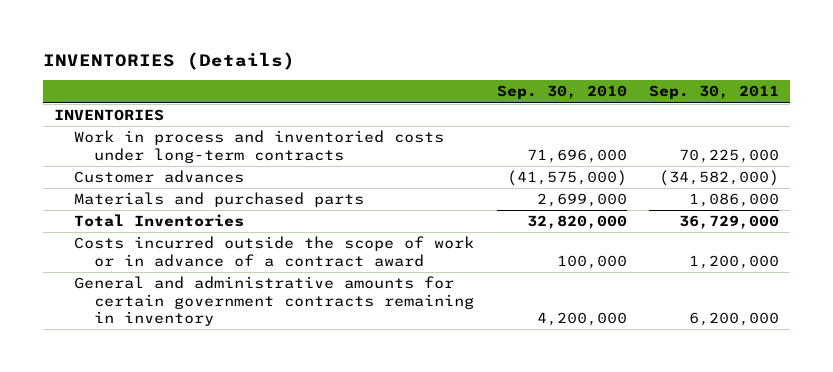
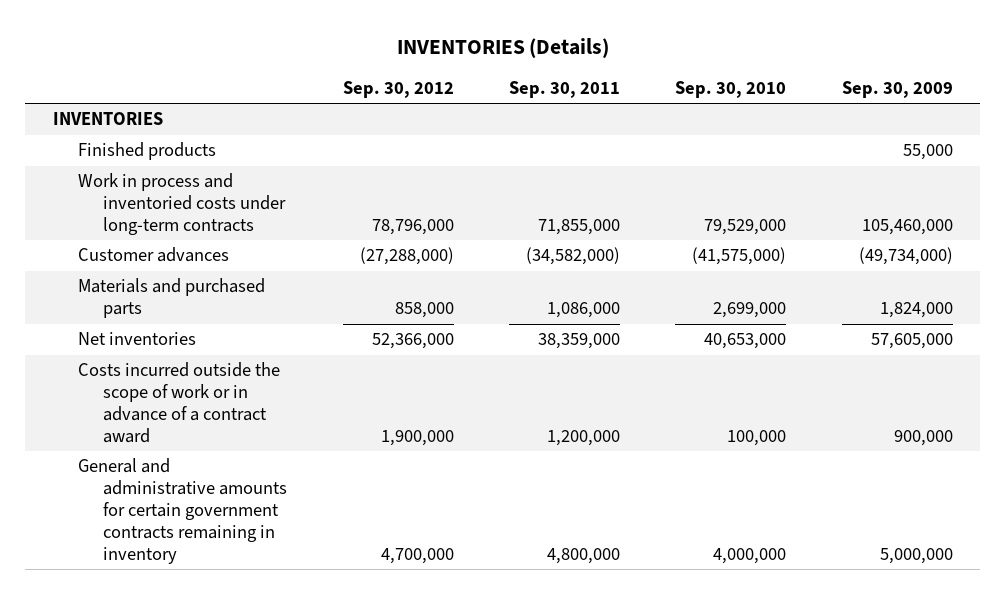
- | Sep. 30, 2010 | Sep. 30, 2011
+ | Sep. 30, 2012 | Sep. 30, 2011 | Sep. 30, 2010 | Sep. 30, 2009
- Work in process and inventoried costs under long-term contracts | 71,696,000 | 70,225,000
+ Finished products | | | | 55,000
+ Work in process and inventoried costs under long-term contracts | 78,796,000 | 71,855,000 | 79,529,000 | 105,460,000
- Total Inventories | 32,820,000 | 36,729,000
+ Net inventories | 52,366,000 | 38,359,000 | 40,653,000 | 57,605,000
- General and administrative amounts for certain government contracts remaining in inventory | 4,200,000 | 6,200,000
+ General and administrative amounts for certain government contracts remaining in inventory | 4,700,000 | 4,800,000 | 4,000,000 | 5,000,000

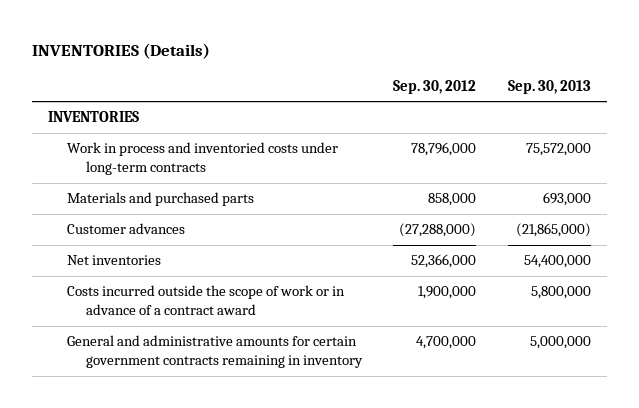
- | Sep. 30, 2012 | Sep. 30, 2011 | Sep. 30, 2010 | Sep. 30, 2009
+ | Sep. 30, 2012 | Sep. 30, 2013
- Finished products | | | | 55,000
moved down: Customer advances | (27,288,000) | (21,865,000)

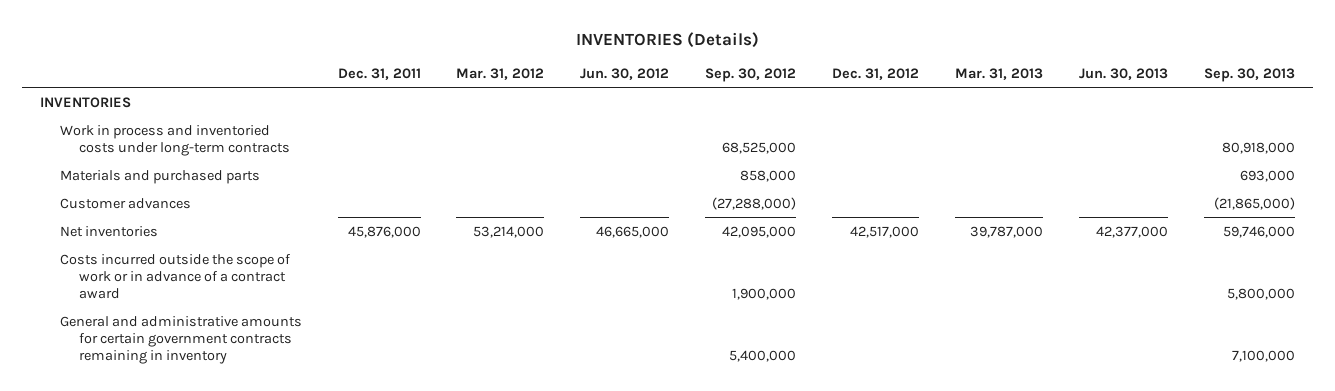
- | Sep. 30, 2012 | Sep. 30, 2013
+ | Dec. 31, 2011 | Mar. 31, 2012 | Jun. 30, 2012 | Sep. 30, 2012 | Dec. 31, 2012 | Mar. 31, 2013 | Jun. 30, 2013 | Sep. 30, 2013
- Work in process and inventoried costs under long-term contracts | 78,796,000 | 75,572,000
+ Work in process and inventoried costs under long-term contracts | | | | 68,525,000 | | | | 80,918,000
- Net inventories | 52,366,000 | 54,400,000
+ Net inventories | 45,876,000 | 53,214,000 | 46,665,000 | 42,095,000 | 42,517,000 | 39,787,000 | 42,377,000 | 59,746,000
- General and administrative amounts for certain government contracts remaining in inventory | 4,700,000 | 5,000,000
+ General and administrative amounts for certain government contracts remaining in inventory | | | | 5,400,000 | | | | 7,100,000

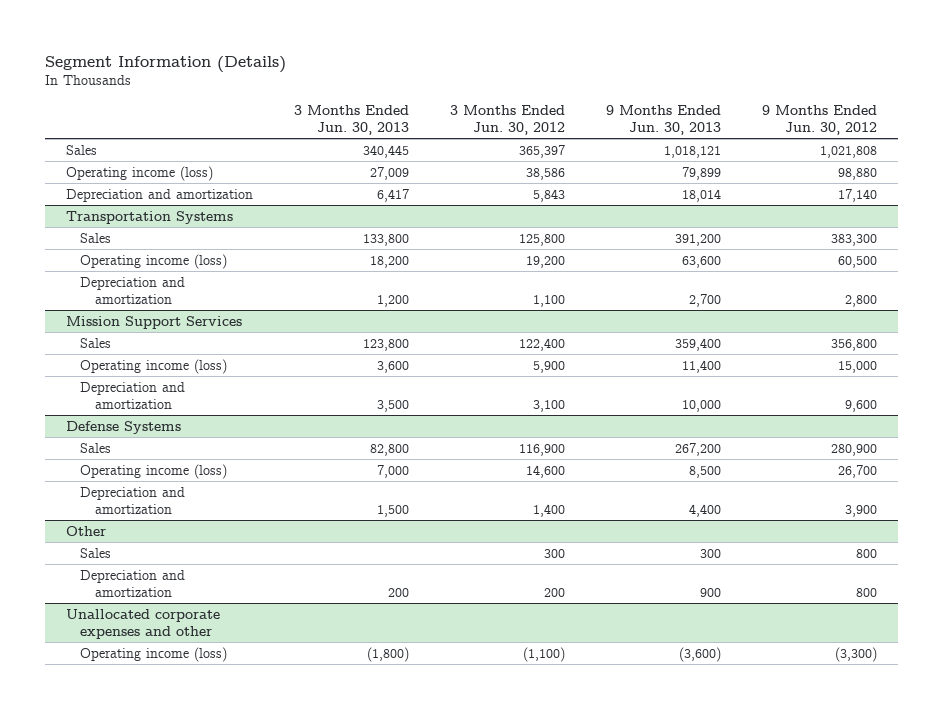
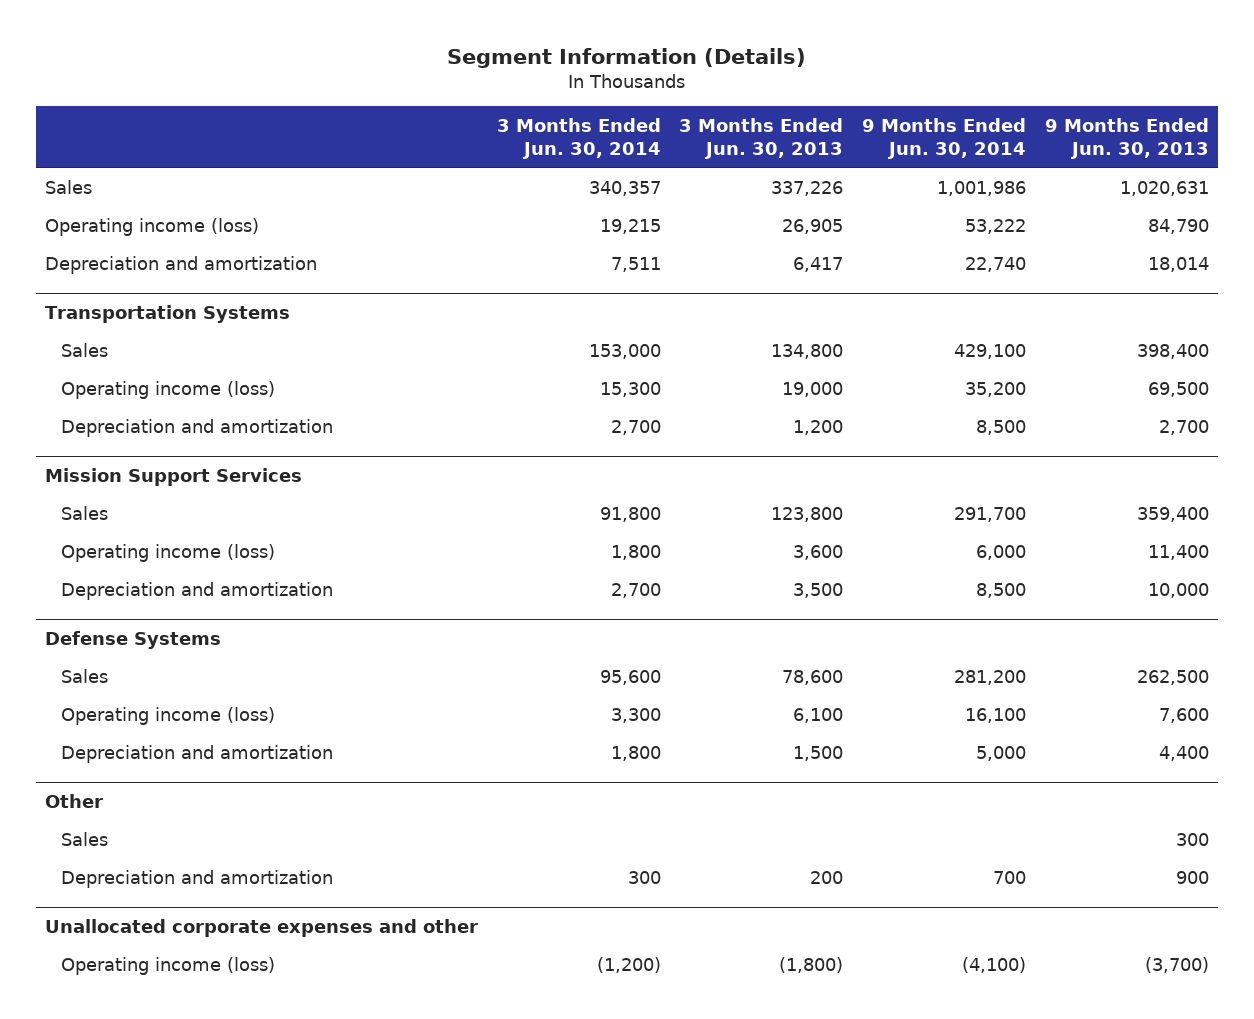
- | 3 Months Ended Jun. 30, 2013 | 3 Months Ended Jun. 30, 2012 | 9 Months Ended Jun. 30, 2013 | 9 Months Ended Jun. 30, 2012
+ | 3 Months Ended Jun. 30, 2014 | 3 Months Ended Jun. 30, 2013 | 9 Months Ended Jun. 30, 2014 | 9 Months Ended Jun. 30, 2013
- Sales | 340,445 | 365,397 | 1,018,121 | 1,021,808
- Operating income (loss) | 27,009 | 38,586 | 79,899 | 98,880
+ Sales | 340,357 | 337,226 | 1,001,986 | 1,020,631
+ Operating income (loss) | 19,215 | 26,905 | 53,222 | 84,790
@ Transportation Systems
- Sales | 133,800 | 125,800 | 391,200 | 383,300
- Operating income (loss) | 18,200 | 19,200 | 63,600 | 60,500
+ Sales | 153,000 | 134,800 | 429,100 | 398,400
+ Operating income (loss) | 15,300 | 19,000 | 35,200 | 69,500
@ Defense Systems
- Sales | 82,800 | 116,900 | 267,200 | 280,900
- Operating income (loss) | 7,000 | 14,600 | 8,500 | 26,700
+ Sales | 95,600 | 78,600 | 281,200 | 262,500
+ Operating income (loss) | 3,300 | 6,100 | 16,100 | 7,600
@ Unallocated corporate expenses and other
- Operating income (loss) | (1,800) | (1,100) | (3,600) | (3,300)
+ Operating income (loss) | (1,200) | (1,800) | (4,100) | (3,700)

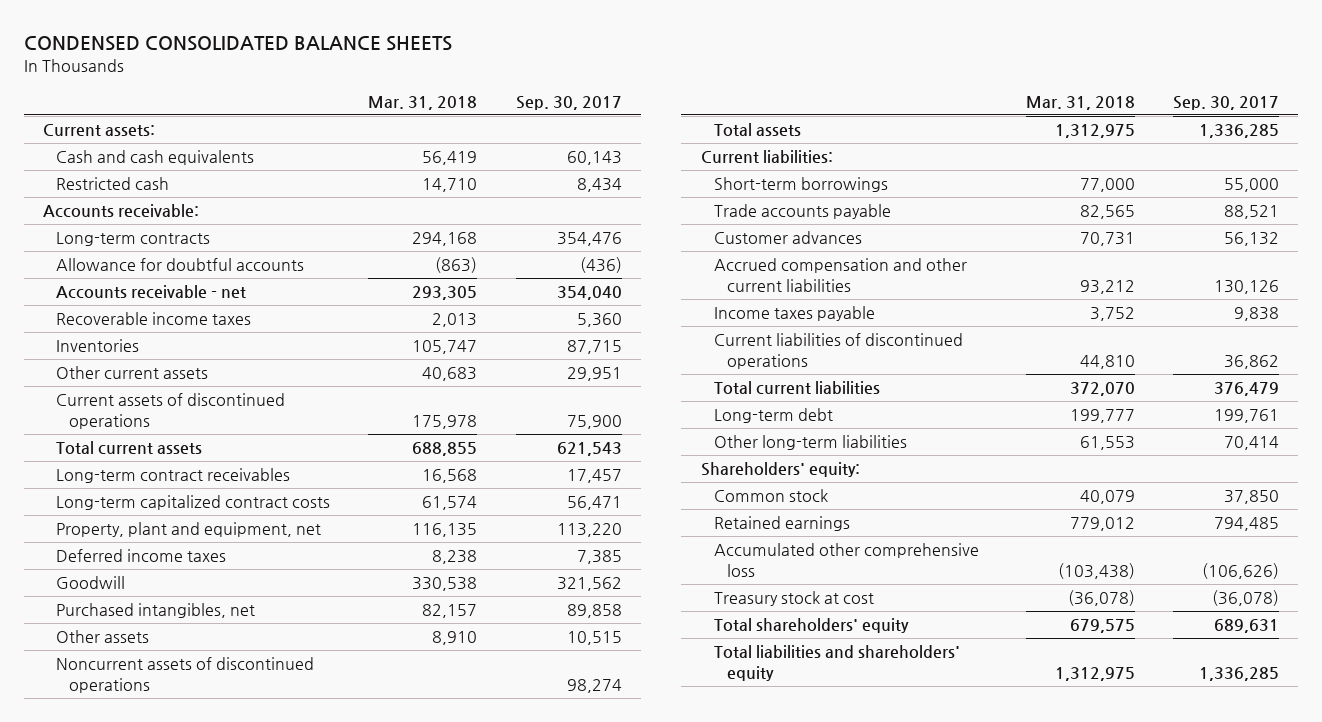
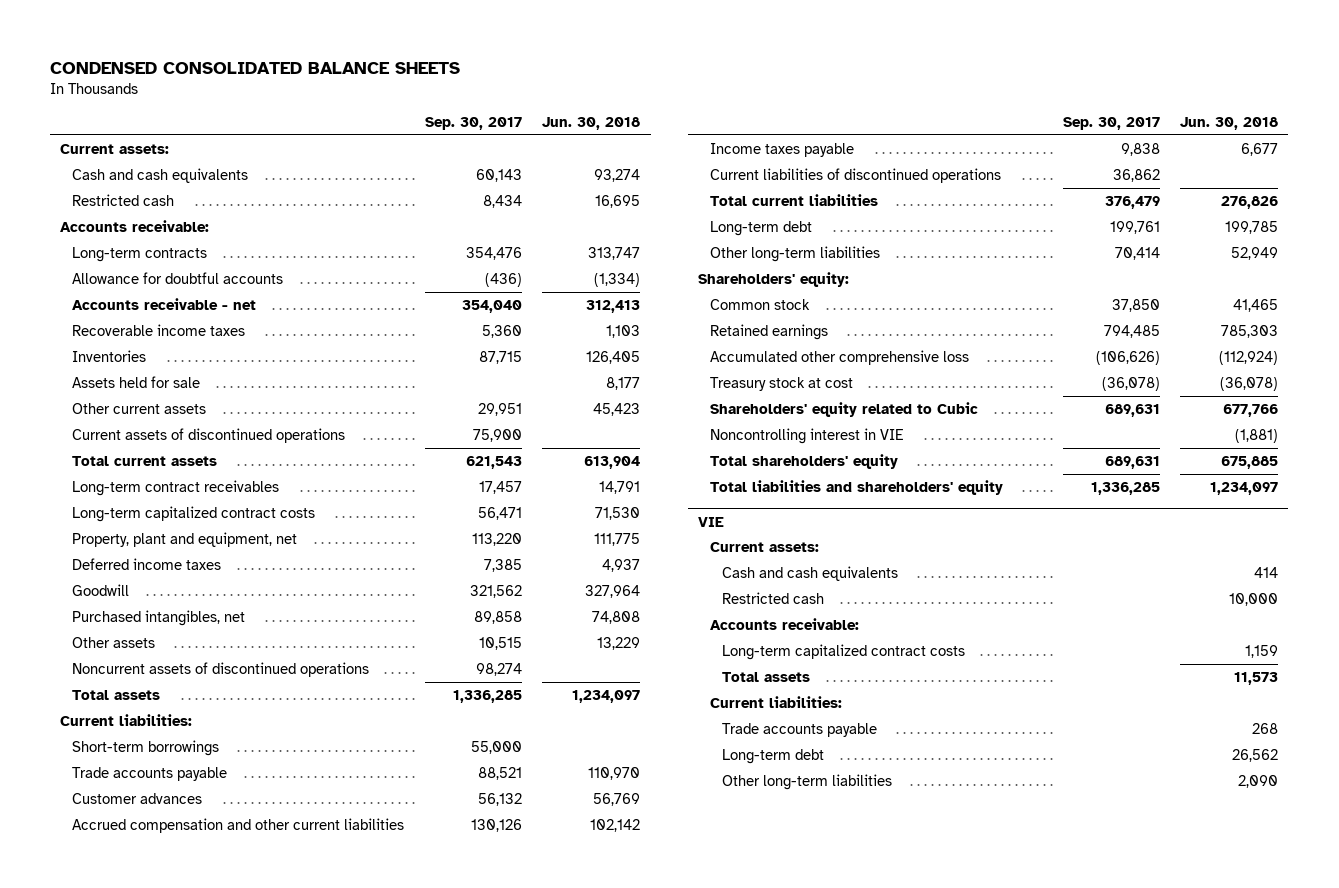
- | Mar. 31, 2018 | Sep. 30, 2017
+ | Sep. 30, 2017 | Jun. 30, 2018
+ Assets held for sale | | 8,177
+ Shareholders' equity related to Cubic | 689,631 | 677,766
+ Noncontrolling interest in VIE | | (1,881)
+ VIE
+ Current assets:
+ Cash and cash equivalents | | 414
+ Restricted cash | | 10,000
+ Accounts receivable:
+ Long-term capitalized contract costs | | 1,159
+ Total assets | | 11,573
+ Current liabilities:
+ Trade accounts payable | | 268
+ Long-term debt | | 26,562
+ Other long-term liabilities | | 2,090

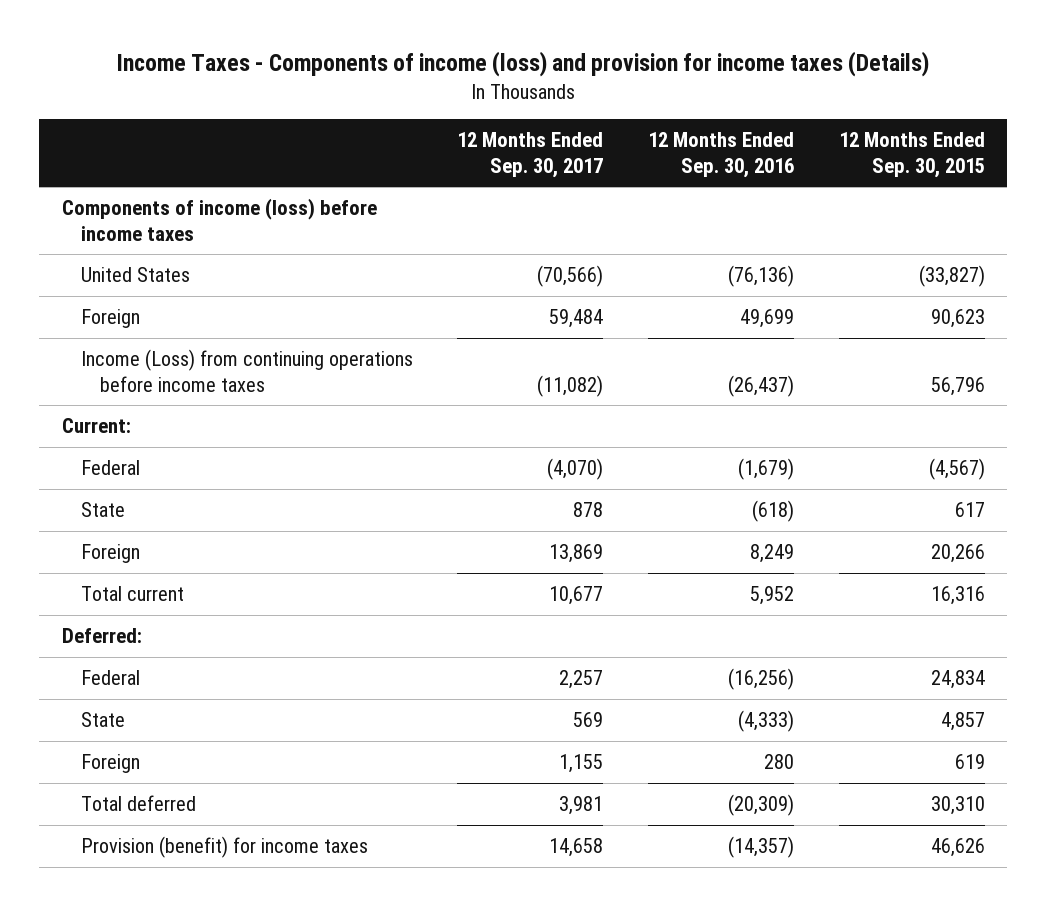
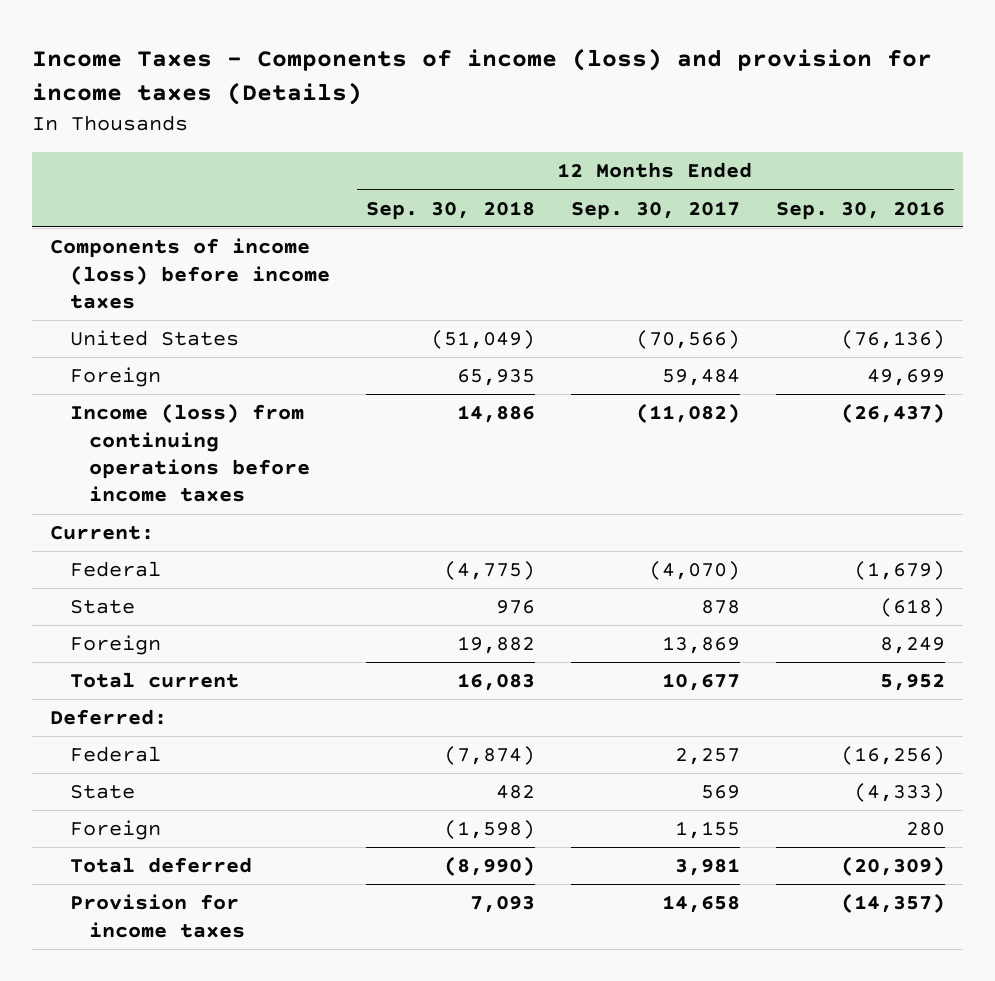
- | 12 Months Ended Sep. 30, 2017 | 12 Months Ended Sep. 30, 2016 | 12 Months Ended Sep. 30, 2015
+ | 12 Months Ended Sep. 30, 2018 | 12 Months Ended Sep. 30, 2017 | 12 Months Ended Sep. 30, 2016
- Income (Loss) from continuing operations before income taxes | (11,082) | (26,437) | 56,796
+ Income (loss) from continuing operations before income taxes | 14,886 | (11,082) | (26,437)
- Provision (benefit) for income taxes | 14,658 | (14,357) | 46,626
+ Provision for income taxes | 7,093 | 14,658 | (14,357)

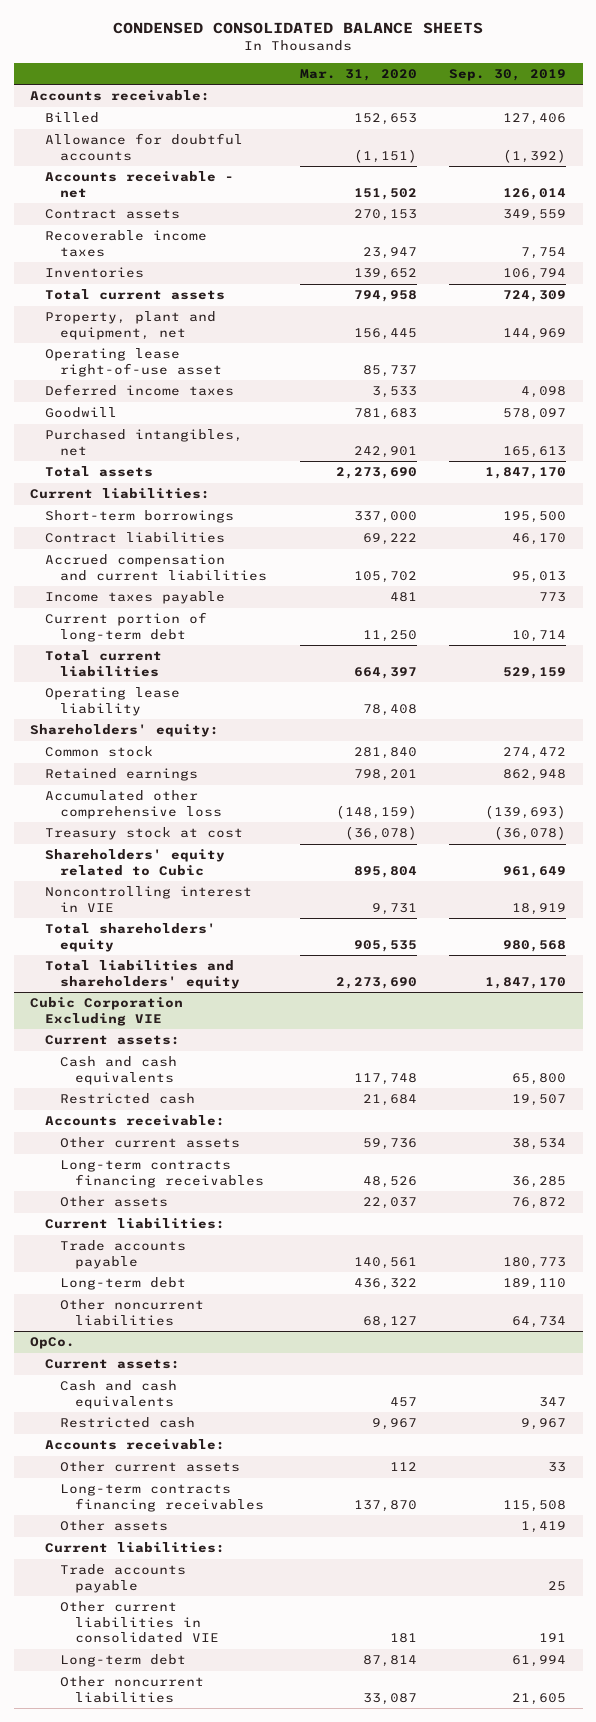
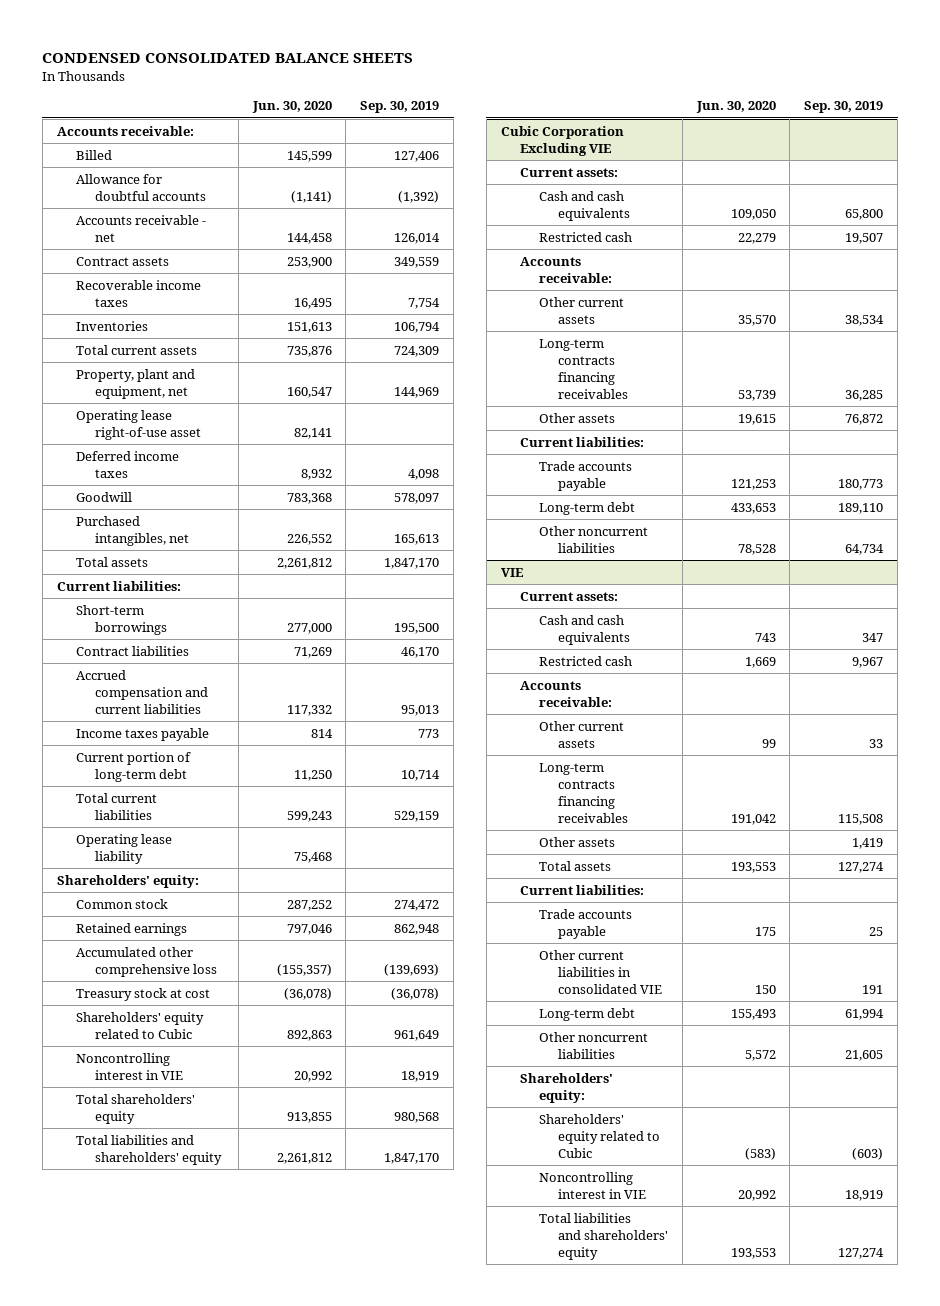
- | Mar. 31, 2020 | Sep. 30, 2019
+ | Jun. 30, 2020 | Sep. 30, 2019
- OpCo.
+ VIE
+ Total assets | 193,553 | 127,274
+ Shareholders' equity:
+ Shareholders' equity related to Cubic | (583) | (603)
+ Noncontrolling interest in VIE | 20,992 | 18,919
+ Total liabilities and shareholders' equity | 193,553 | 127,274

